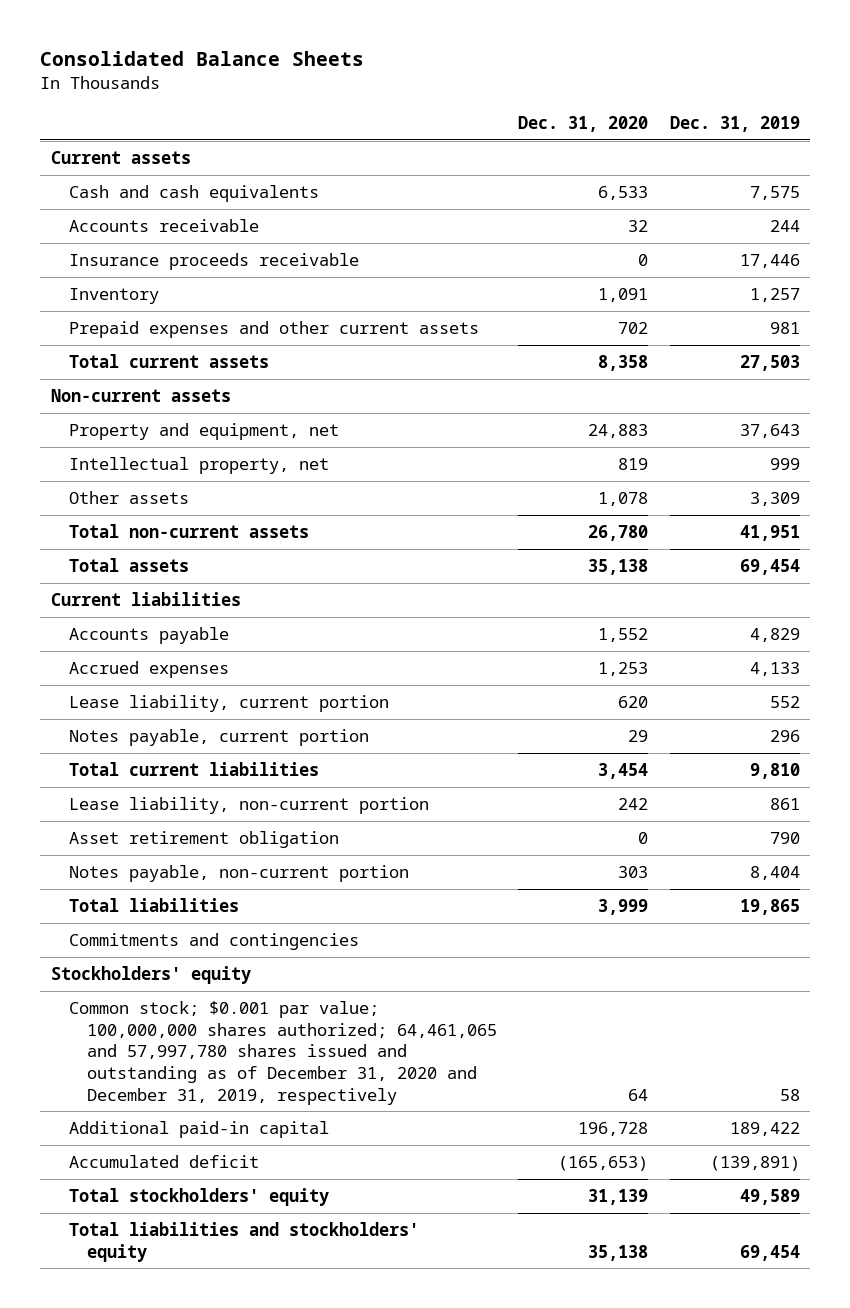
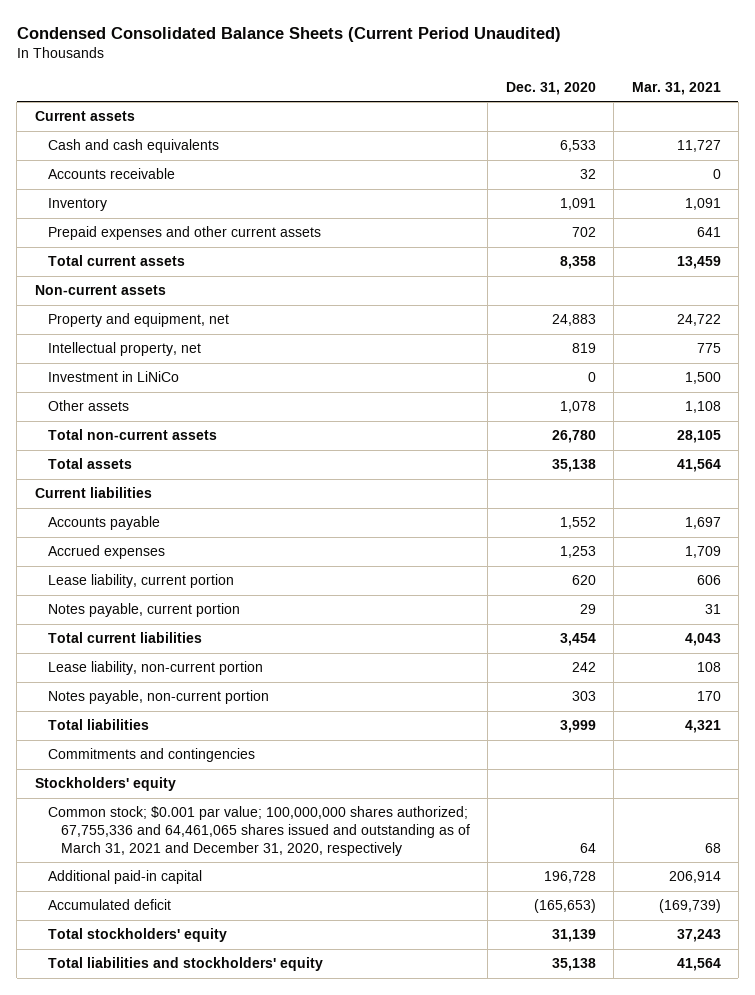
- Consolidated Balance Sheets
+ Condensed Consolidated Balance Sheets (Current Period Unaudited)
- | Dec. 31, 2020 | Dec. 31, 2019
+ | Dec. 31, 2020 | Mar. 31, 2021
- Insurance proceeds receivable | 0 | 17,446
+ Investment in LiNiCo | 0 | 1,500
- Asset retirement obligation | 0 | 790
- Common stock; $0.001 par value; 100,000,000 shares authorized; 64,461,065 and 57,997,780 shares issued and outstanding as of December 31, 2020 and December 31, 2019, respectively | 64 | 58
+ Common stock; $0.001 par value; 100,000,000 shares authorized; 67,755,336 and 64,461,065 shares issued and outstanding as of March 31, 2021 and December 31, 2020, respectively | 64 | 68

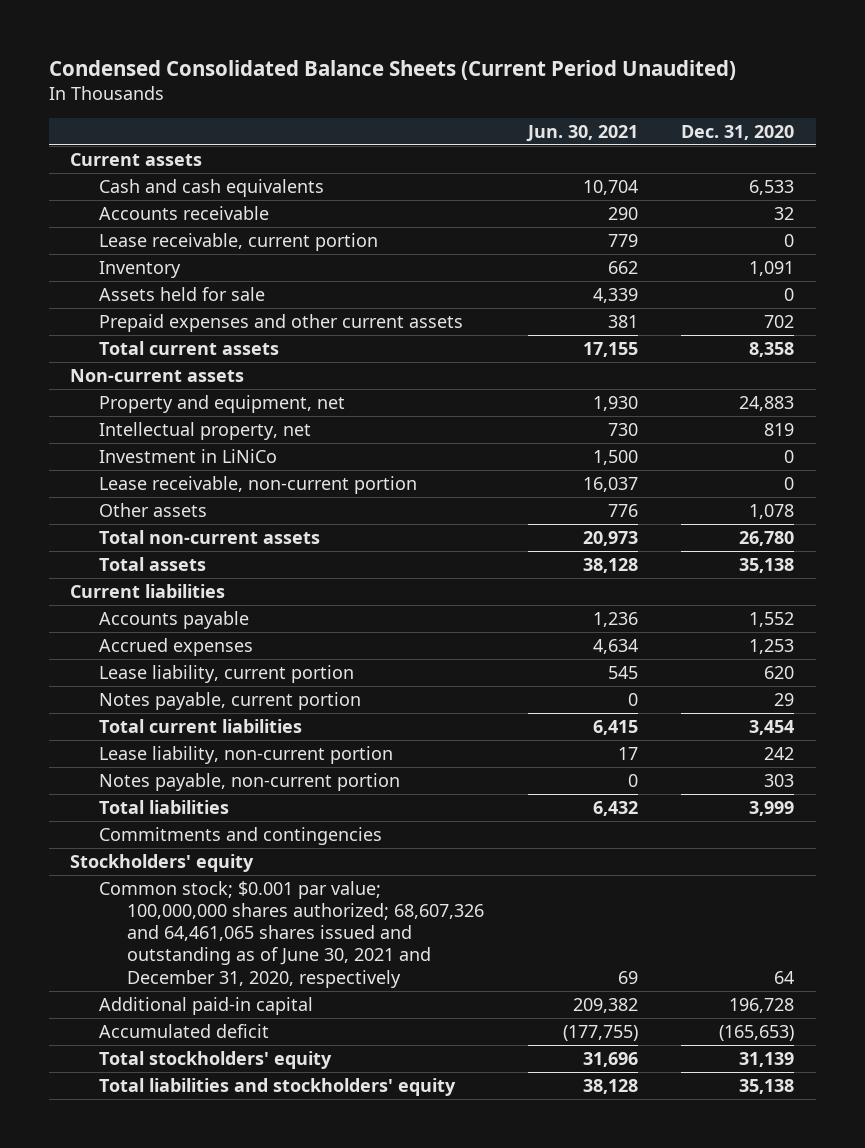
- | Dec. 31, 2020 | Mar. 31, 2021
+ | Jun. 30, 2021 | Dec. 31, 2020
+ Lease receivable, current portion | 779 | 0
+ Assets held for sale | 4,339 | 0
+ Lease receivable, non-current portion | 16,037 | 0
- Common stock; $0.001 par value; 100,000,000 shares authorized; 67,755,336 and 64,461,065 shares issued and outstanding as of March 31, 2021 and December 31, 2020, respectively | 64 | 68
+ Common stock; $0.001 par value; 100,000,000 shares authorized; 68,607,326 and 64,461,065 shares issued and outstanding as of June 30, 2021 and December 31, 2020, respectively | 69 | 64

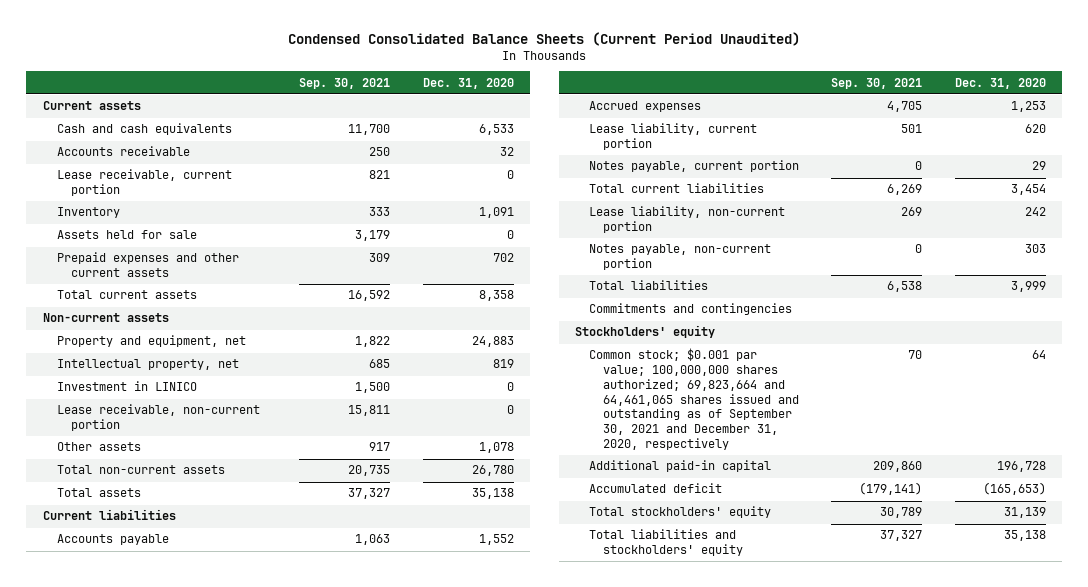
- | Jun. 30, 2021 | Dec. 31, 2020
+ | Sep. 30, 2021 | Dec. 31, 2020
- Investment in LiNiCo | 1,500 | 0
+ Investment in LINICO | 1,500 | 0
- Common stock; $0.001 par value; 100,000,000 shares authorized; 68,607,326 and 64,461,065 shares issued and outstanding as of June 30, 2021 and December 31, 2020, respectively | 69 | 64
+ Common stock; $0.001 par value; 100,000,000 shares authorized; 69,823,664 and 64,461,065 shares issued and outstanding as of September 30, 2021 and December 31, 2020, respectively | 70 | 64

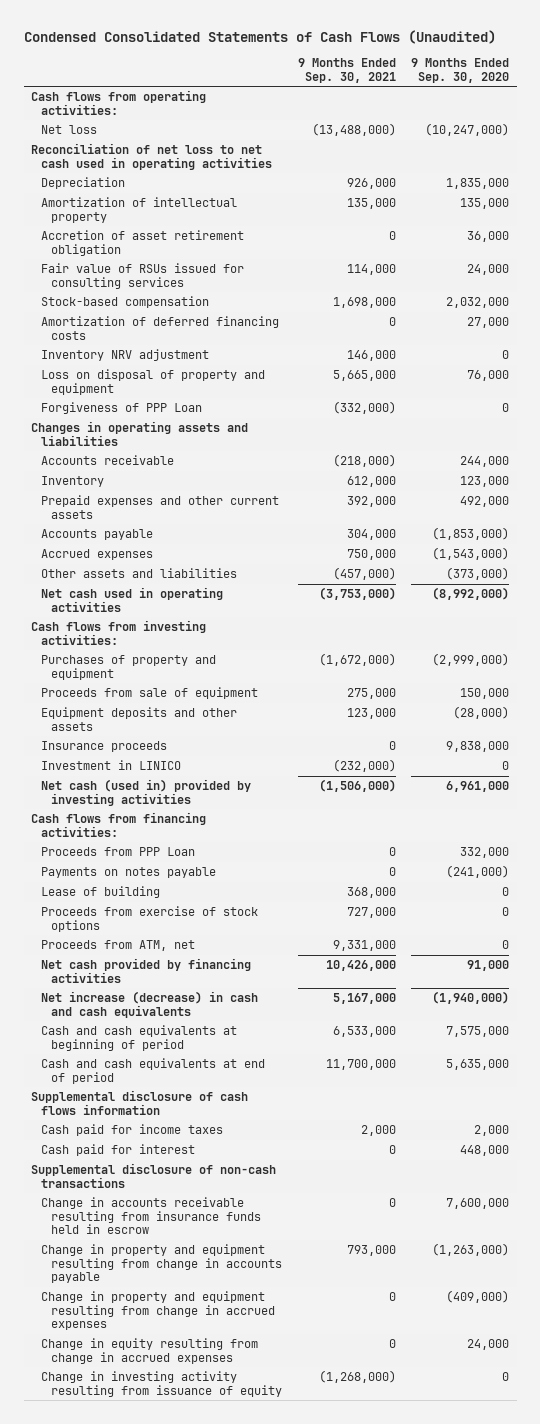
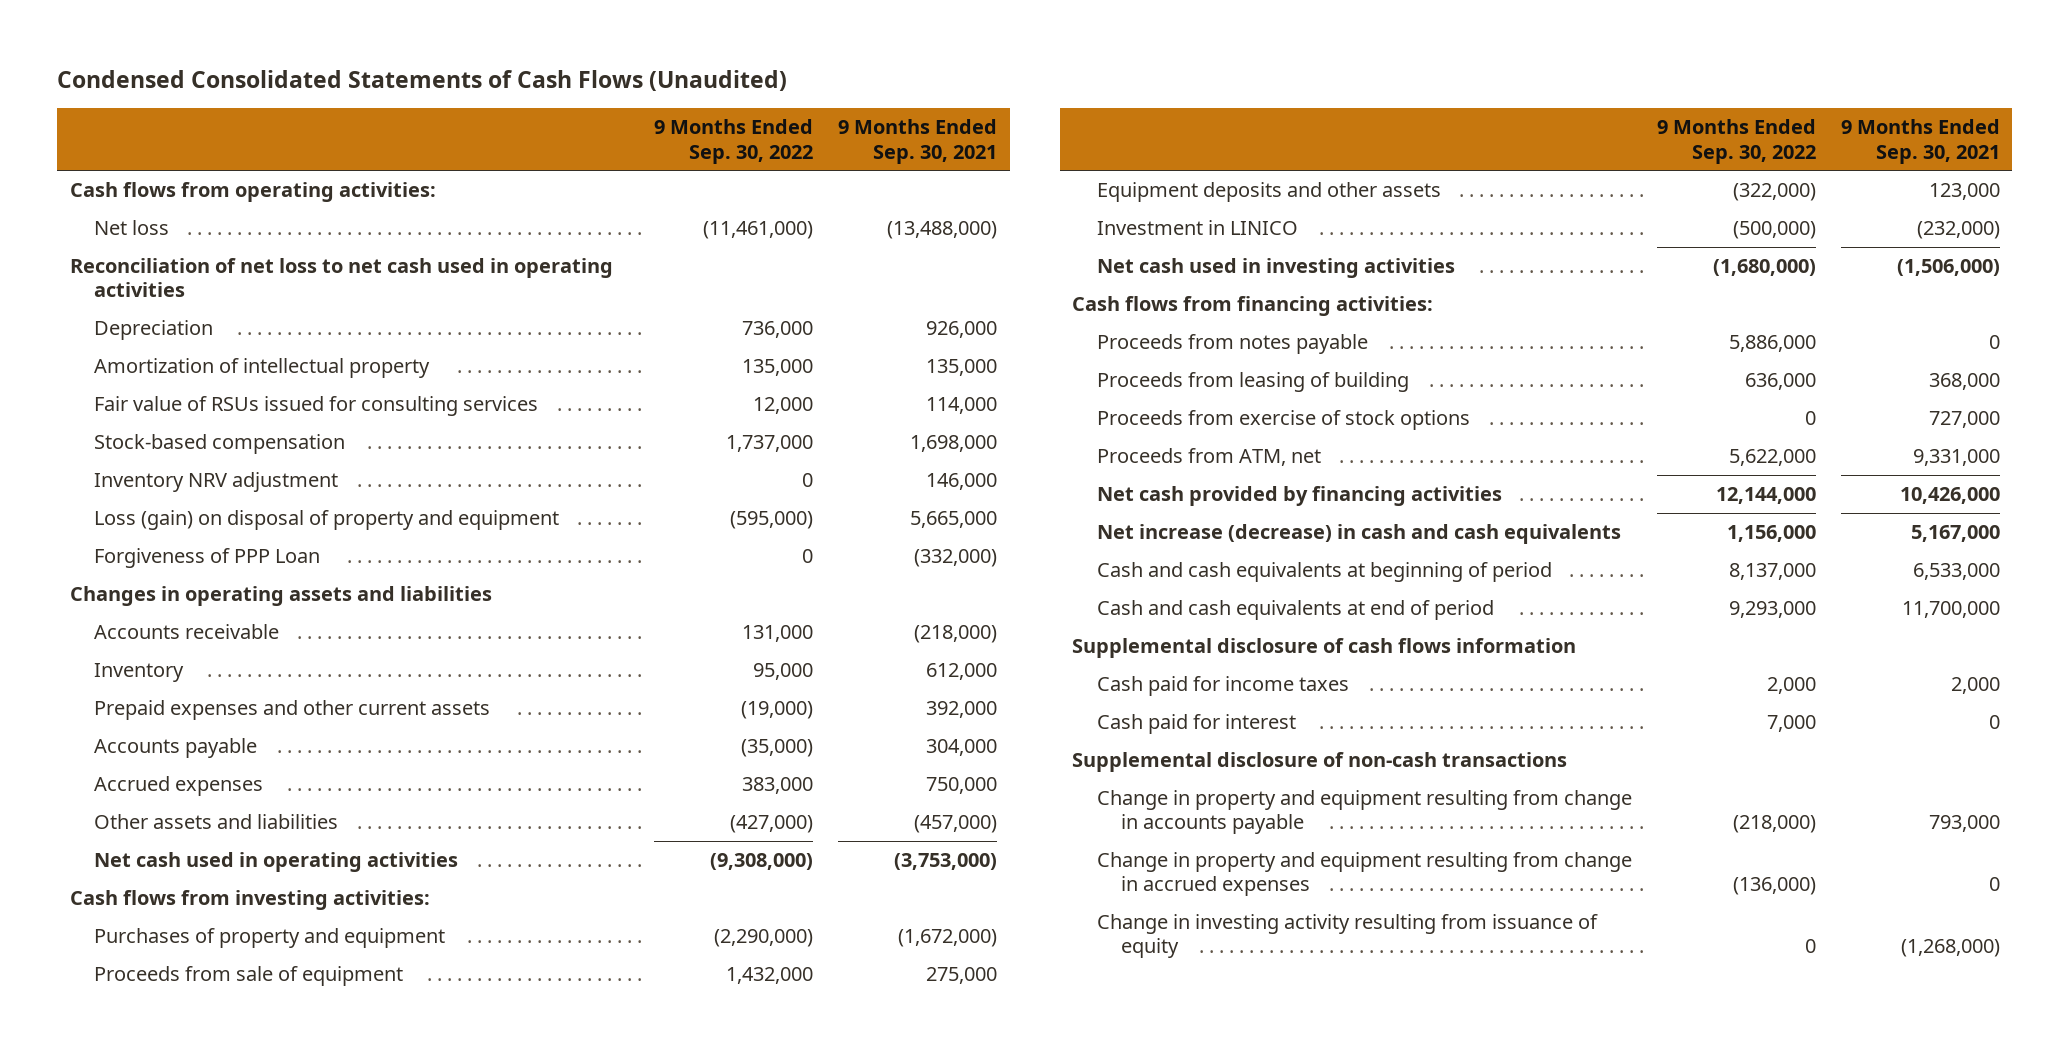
- | 9 Months Ended Sep. 30, 2021 | 9 Months Ended Sep. 30, 2020
+ | 9 Months Ended Sep. 30, 2022 | 9 Months Ended Sep. 30, 2021
- Accretion of asset retirement obligation | 0 | 36,000
- Amortization of deferred financing costs | 0 | 27,000
- Loss on disposal of property and equipment | 5,665,000 | 76,000
+ Loss (gain) on disposal of property and equipment | (595,000) | 5,665,000
- Insurance proceeds | 0 | 9,838,000
- Net cash (used in) provided by investing activities | (1,506,000) | 6,961,000
+ Net cash used in investing activities | (1,680,000) | (1,506,000)
- Proceeds from PPP Loan | 0 | 332,000
- Payments on notes payable | 0 | (241,000)
- Lease of building | 368,000 | 0
+ Proceeds from notes payable | 5,886,000 | 0
+ Proceeds from leasing of building | 636,000 | 368,000
- Change in accounts receivable resulting from insurance funds held in escrow | 0 | 7,600,000
- Change in equity resulting from change in accrued expenses | 0 | 24,000

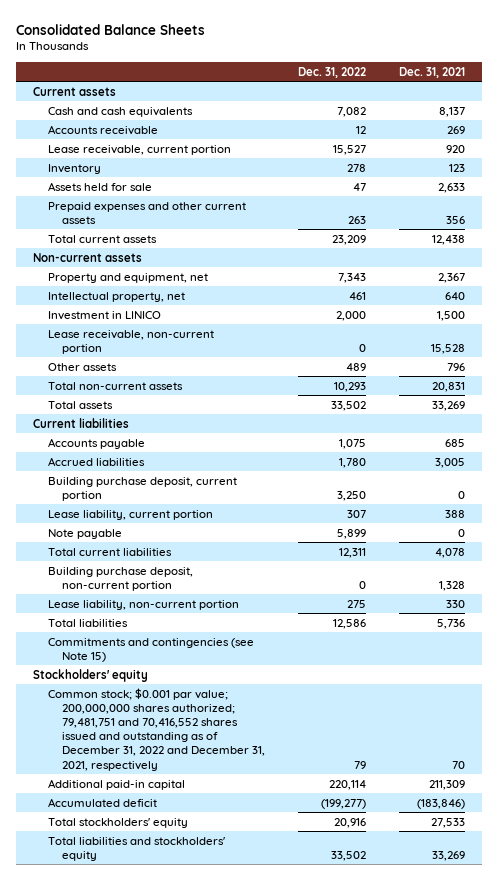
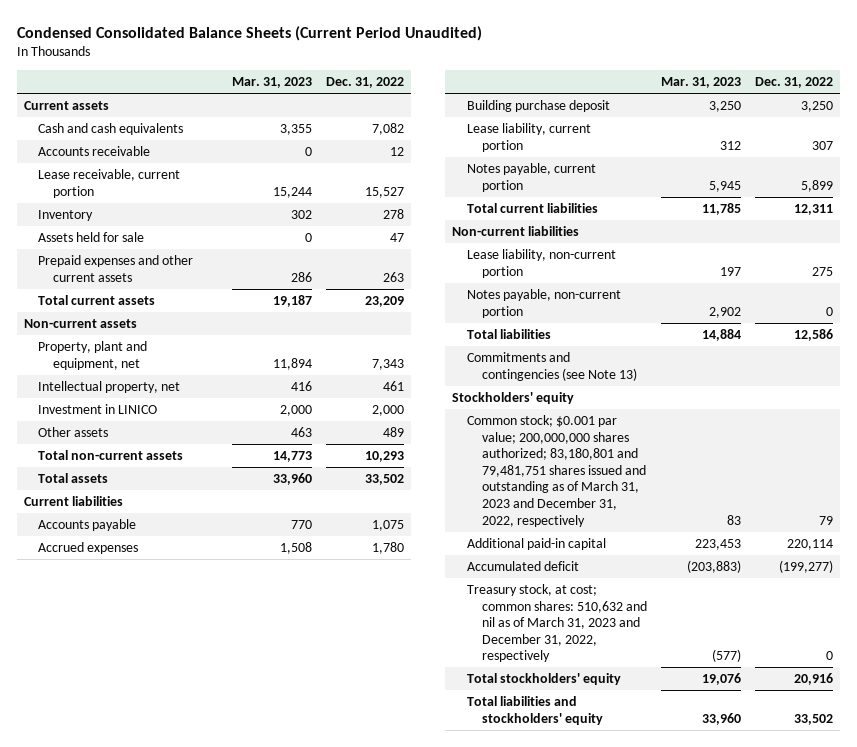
- Consolidated Balance Sheets
+ Condensed Consolidated Balance Sheets (Current Period Unaudited)
- | Dec. 31, 2022 | Dec. 31, 2021
+ | Mar. 31, 2023 | Dec. 31, 2022
- Property and equipment, net | 7,343 | 2,367
+ Property, plant and equipment, net | 11,894 | 7,343
- Lease receivable, non-current portion | 0 | 15,528
- Accrued liabilities | 1,780 | 3,005
- Building purchase deposit, current portion | 3,250 | 0
+ Accrued expenses | 1,508 | 1,780
+ Building purchase deposit | 3,250 | 3,250
- Note payable | 5,899 | 0
+ Notes payable, current portion | 5,945 | 5,899
- Building purchase deposit, non-current portion | 0 | 1,328
+ Non-current liabilities
+ Notes payable, non-current portion | 2,902 | 0
- Commitments and contingencies (see Note 15)
+ Commitments and contingencies (see Note 13)
- Common stock; $0.001 par value; 200,000,000 shares authorized; 79,481,751 and 70,416,552 shares issued and outstanding as of December 31, 2022 and December 31, 2021, respectively | 79 | 70
+ Common stock; $0.001 par value; 200,000,000 shares authorized; 83,180,801 and 79,481,751 shares issued and outstanding as of March 31, 2023 and December 31, 2022, respectively | 83 | 79
+ Treasury stock, at cost; common shares: 510,632 and nil as of March 31, 2023 and December 31, 2022, respectively | (577) | 0

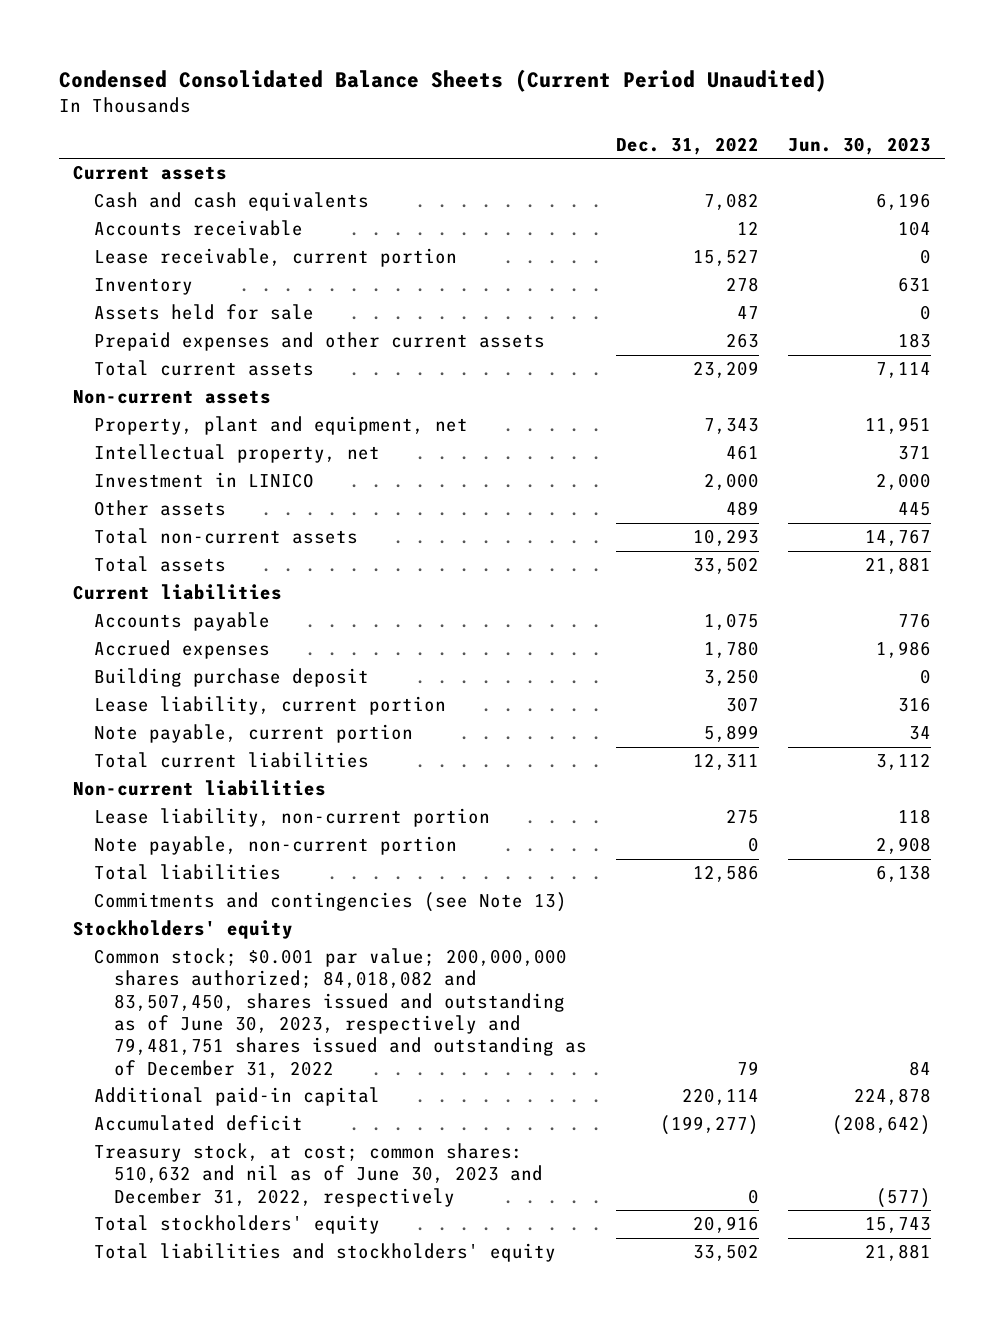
- | Mar. 31, 2023 | Dec. 31, 2022
+ | Dec. 31, 2022 | Jun. 30, 2023
- Notes payable, current portion | 5,945 | 5,899
+ Note payable, current portion | 5,899 | 34
- Notes payable, non-current portion | 2,902 | 0
+ Note payable, non-current portion | 0 | 2,908
- Common stock; $0.001 par value; 200,000,000 shares authorized; 83,180,801 and 79,481,751 shares issued and outstanding as of March 31, 2023 and December 31, 2022, respectively | 83 | 79
+ Common stock; $0.001 par value; 200,000,000 shares authorized; 84,018,082 and 83,507,450, shares issued and outstanding as of June 30, 2023, respectively and 79,481,751 shares issued and outstanding as of December 31, 2022 | 79 | 84
- Treasury stock, at cost; common shares: 510,632 and nil as of March 31, 2023 and December 31, 2022, respectively | (577) | 0
+ Treasury stock, at cost; common shares: 510,632 and nil as of June 30, 2023 and December 31, 2022, respectively | 0 | (577)

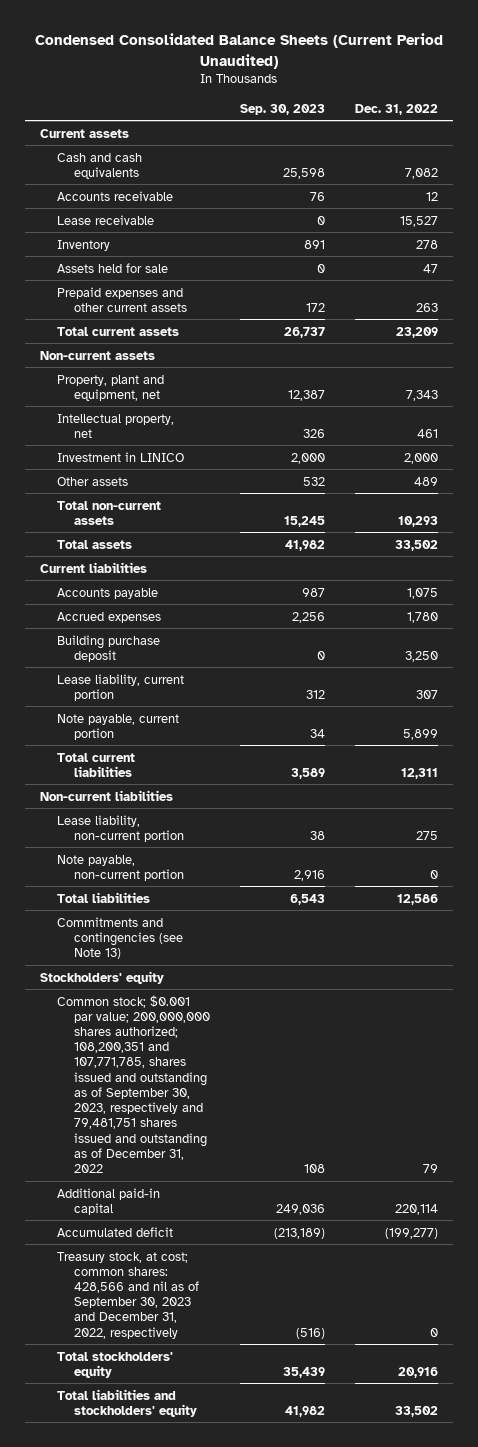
- | Dec. 31, 2022 | Jun. 30, 2023
+ | Sep. 30, 2023 | Dec. 31, 2022
- Lease receivable, current portion | 15,527 | 0
+ Lease receivable | 0 | 15,527
- Common stock; $0.001 par value; 200,000,000 shares authorized; 84,018,082 and 83,507,450, shares issued and outstanding as of June 30, 2023, respectively and 79,481,751 shares issued and outstanding as of December 31, 2022 | 79 | 84
+ Common stock; $0.001 par value; 200,000,000 shares authorized; 108,200,351 and 107,771,785, shares issued and outstanding as of September 30, 2023, respectively and 79,481,751 shares issued and outstanding as of December 31, 2022 | 108 | 79
- Treasury stock, at cost; common shares: 510,632 and nil as of June 30, 2023 and December 31, 2022, respectively | 0 | (577)
+ Treasury stock, at cost; common shares: 428,566 and nil as of September 30, 2023 and December 31, 2022, respectively | (516) | 0

